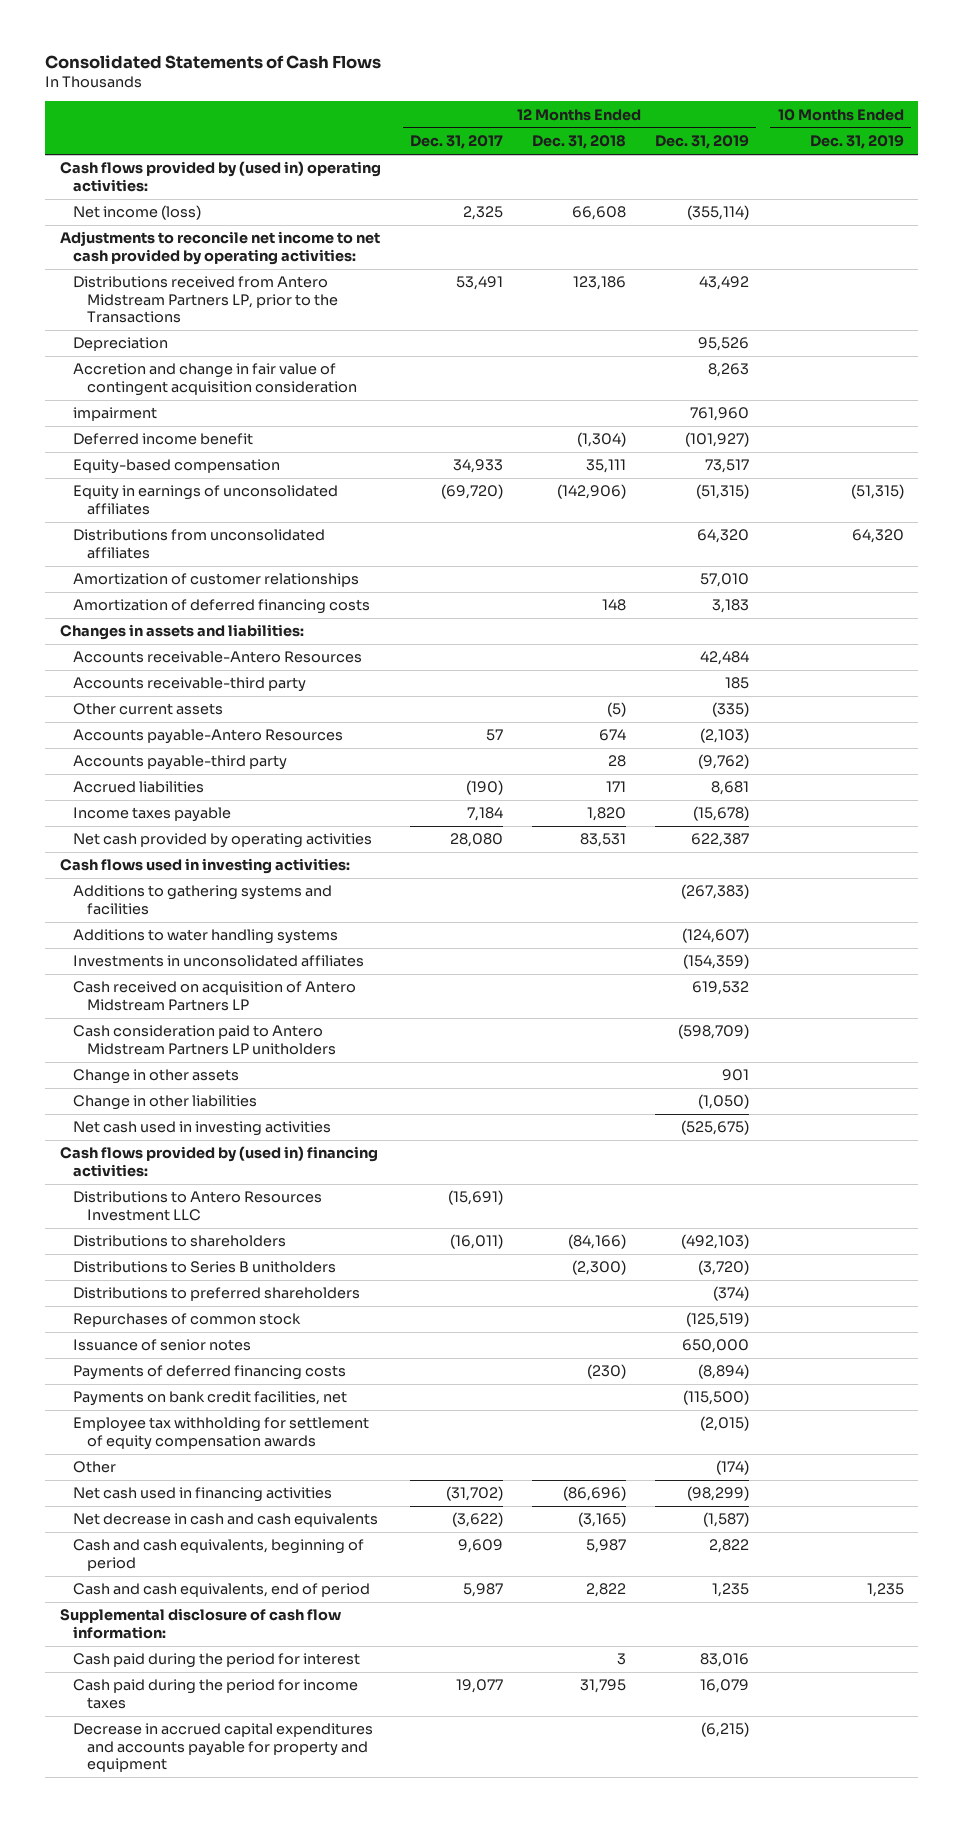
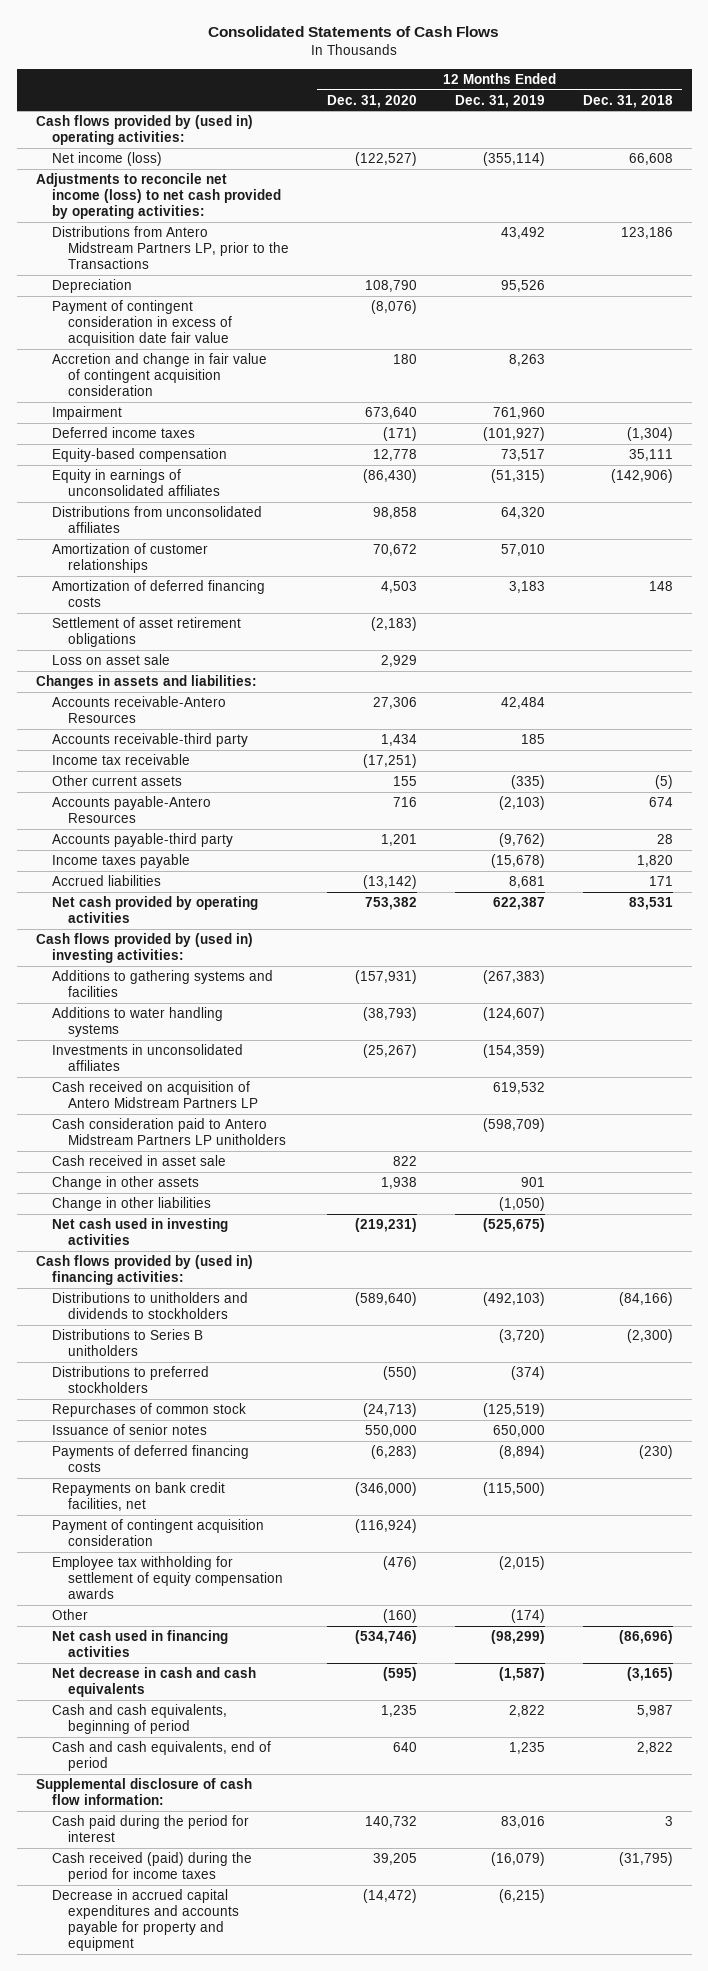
- | 12 Months Ended Dec. 31, 2017 | 12 Months Ended Dec. 31, 2018 | 12 Months Ended Dec. 31, 2019 | 10 Months Ended Dec. 31, 2019
+ | 12 Months Ended Dec. 31, 2020 | 12 Months Ended Dec. 31, 2019 | 12 Months Ended Dec. 31, 2018
- Adjustments to reconcile net income to net cash provided by operating activities:
- Distributions received from Antero Midstream Partners LP, prior to the Transactions | 53,491 | 123,186 | 43,492 |
+ Adjustments to reconcile net income (loss) to net cash provided by operating activities:
+ Distributions from Antero Midstream Partners LP, prior to the Transactions | | 43,492 | 123,186
+ Payment of contingent consideration in excess of acquisition date fair value | (8,076) | |
- impairment | | | 761,960 |
- Deferred income benefit | | (1,304) | (101,927) |
+ Impairment | 673,640 | 761,960 |
+ Deferred income taxes | (171) | (101,927) | (1,304)
+ Settlement of asset retirement obligations | (2,183) | |
+ Loss on asset sale | 2,929 | |
+ Income tax receivable | (17,251) | |
moved down: Accrued liabilities | (13,142) | 8,681 | 171
- Cash flows used in investing activities:
+ Cash flows provided by (used in) investing activities:
+ Cash received in asset sale | 822 | |
- Distributions to Antero Resources Investment LLC | (15,691) | | |
- Distributions to shareholders | (16,011) | (84,166) | (492,103) |
+ Distributions to unitholders and dividends to stockholders | (589,640) | (492,103) | (84,166)
- Distributions to preferred shareholders | | | (374) |
+ Distributions to preferred stockholders | (550) | (374) |
- Payments on bank credit facilities, net | | | (115,500) |
+ Repayments on bank credit facilities, net | (346,000) | (115,500) |
+ Payment of contingent acquisition consideration | (116,924) | |
- Cash paid during the period for income taxes | 19,077 | 31,795 | 16,079 |
+ Cash received (paid) during the period for income taxes | 39,205 | (16,079) | (31,795)

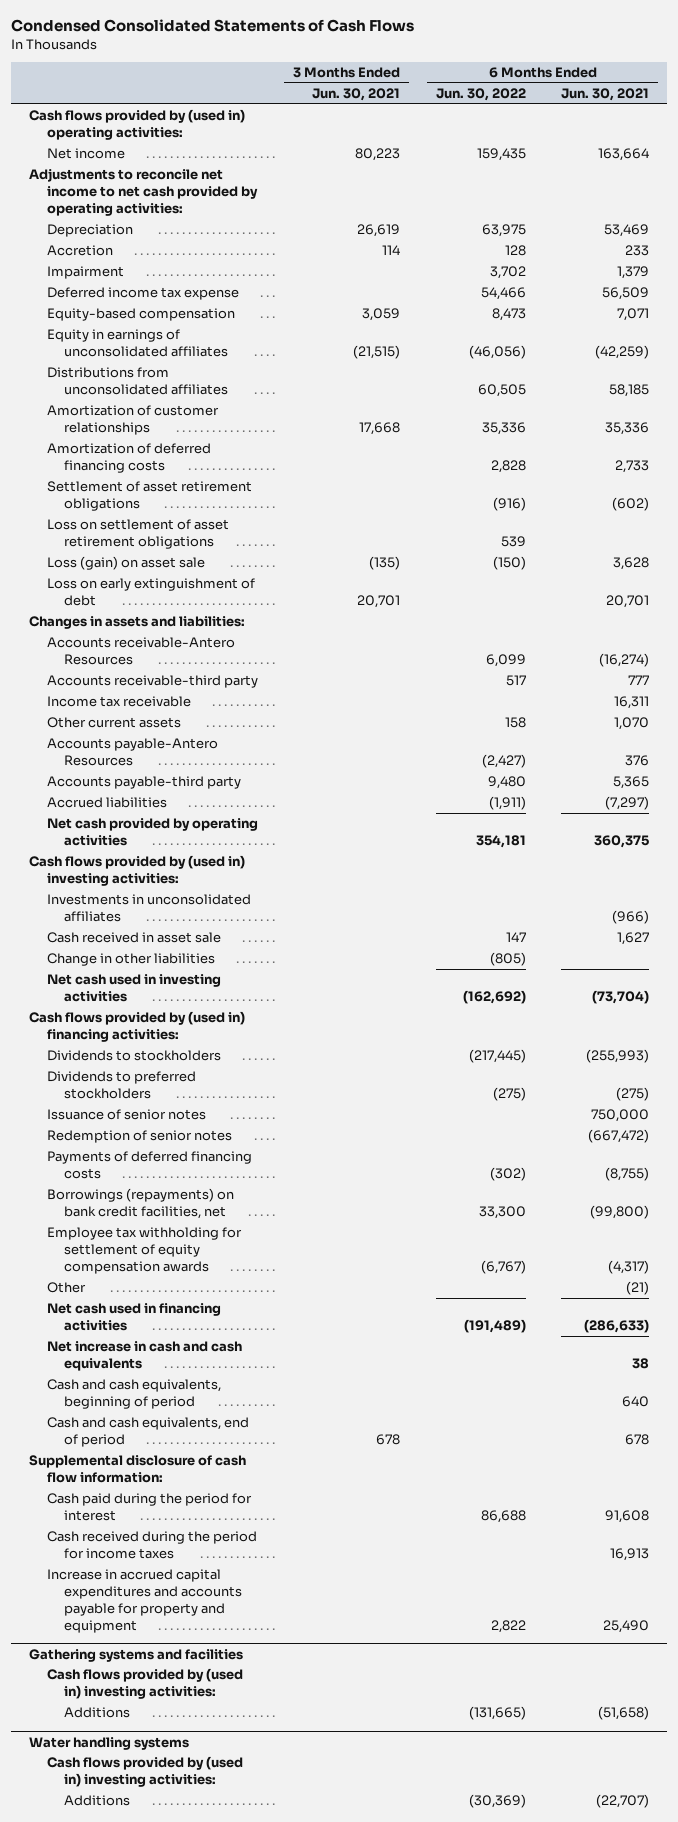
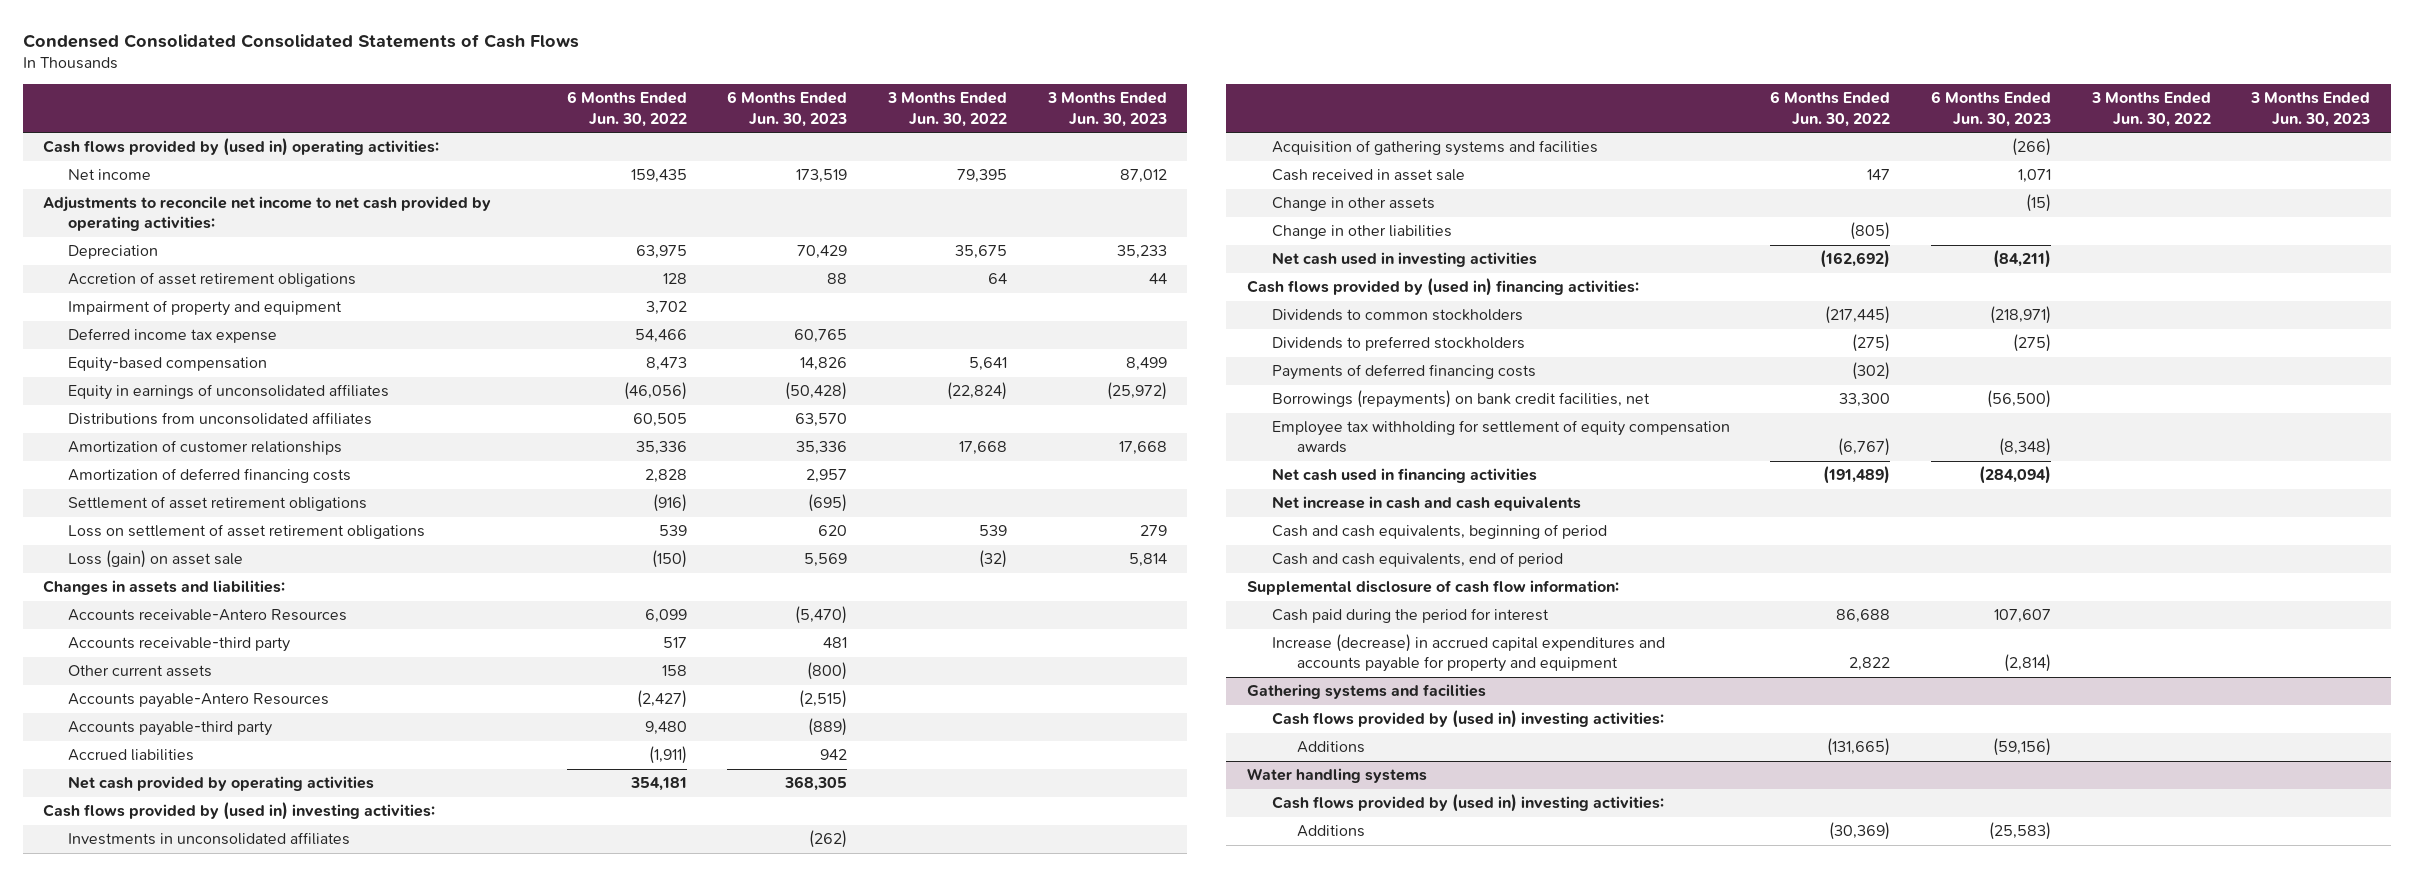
- Condensed Consolidated Statements of Cash Flows
+ Condensed Consolidated Consolidated Statements of Cash Flows
- | 3 Months Ended Jun. 30, 2021 | 6 Months Ended Jun. 30, 2022 | 6 Months Ended Jun. 30, 2021
+ | 6 Months Ended Jun. 30, 2022 | 6 Months Ended Jun. 30, 2023 | 3 Months Ended Jun. 30, 2022 | 3 Months Ended Jun. 30, 2023
- Accretion | 114 | 128 | 233
- Impairment | | 3,702 | 1,379
+ Accretion of asset retirement obligations | 128 | 88 | 64 | 44
+ Impairment of property and equipment | 3,702 | | |
- Loss on early extinguishment of debt | 20,701 | | 20,701
- Income tax receivable | | | 16,311
+ Acquisition of gathering systems and facilities | | (266) | |
+ Change in other assets | | (15) | |
- Dividends to stockholders | | (217,445) | (255,993)
+ Dividends to common stockholders | (217,445) | (218,971) | |
- Issuance of senior notes | | | 750,000
- Redemption of senior notes | | | (667,472)
- Other | | | (21)
- Cash received during the period for income taxes | | | 16,913
- Increase in accrued capital expenditures and accounts payable for property and equipment | | 2,822 | 25,490
+ Increase (decrease) in accrued capital expenditures and accounts payable for property and equipment | 2,822 | (2,814) | |

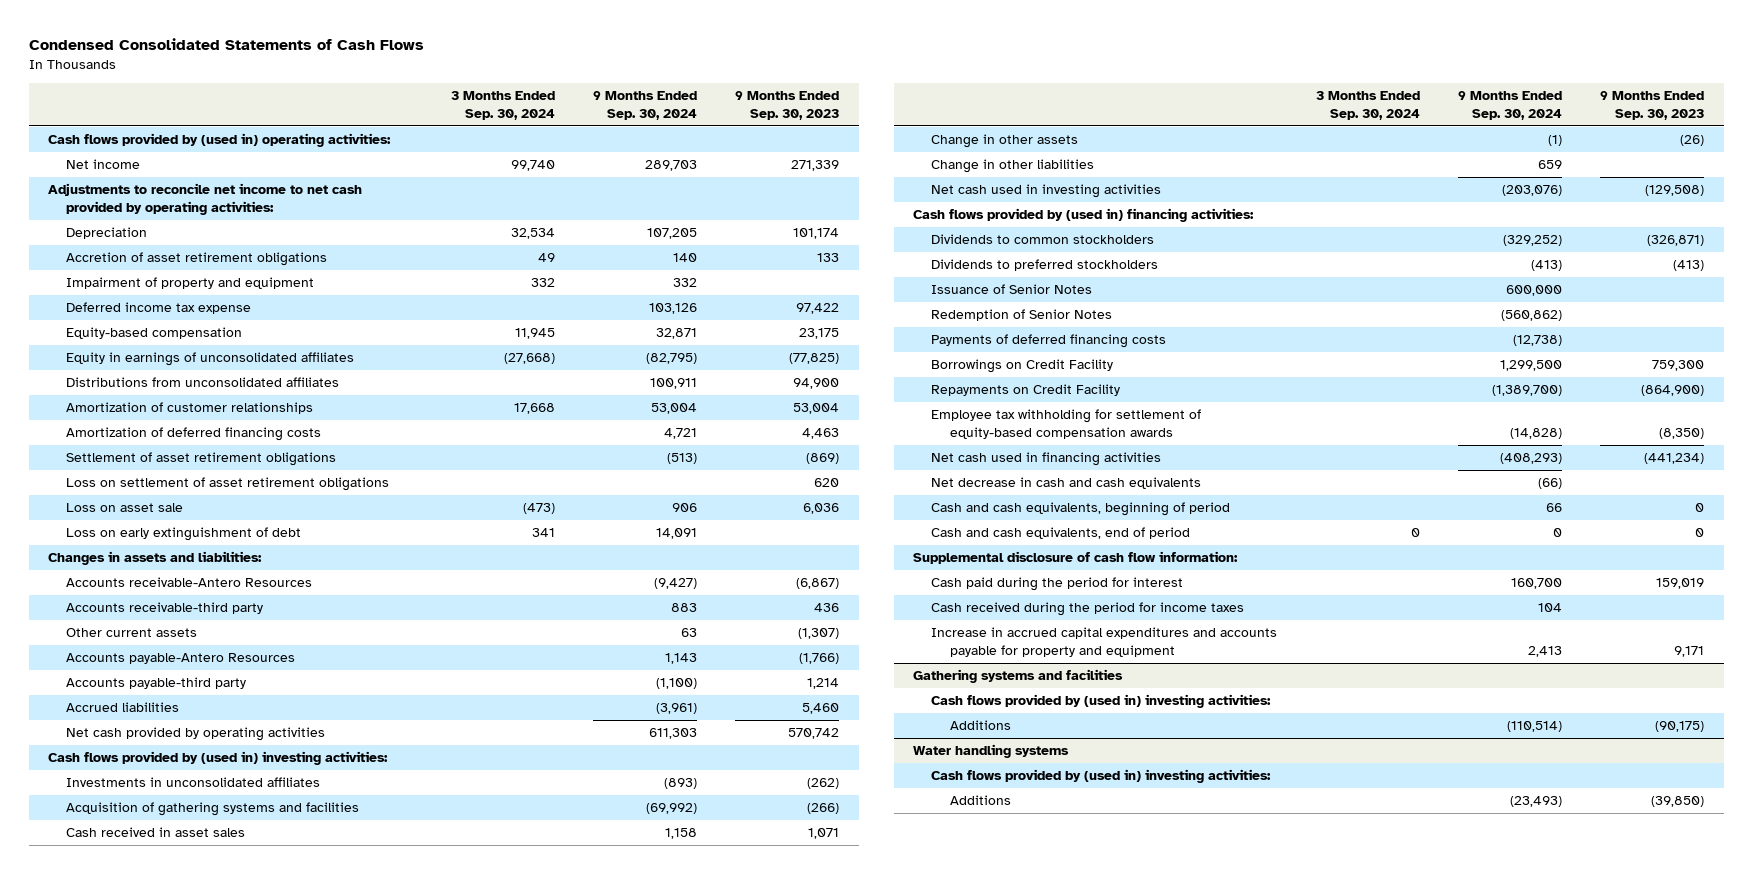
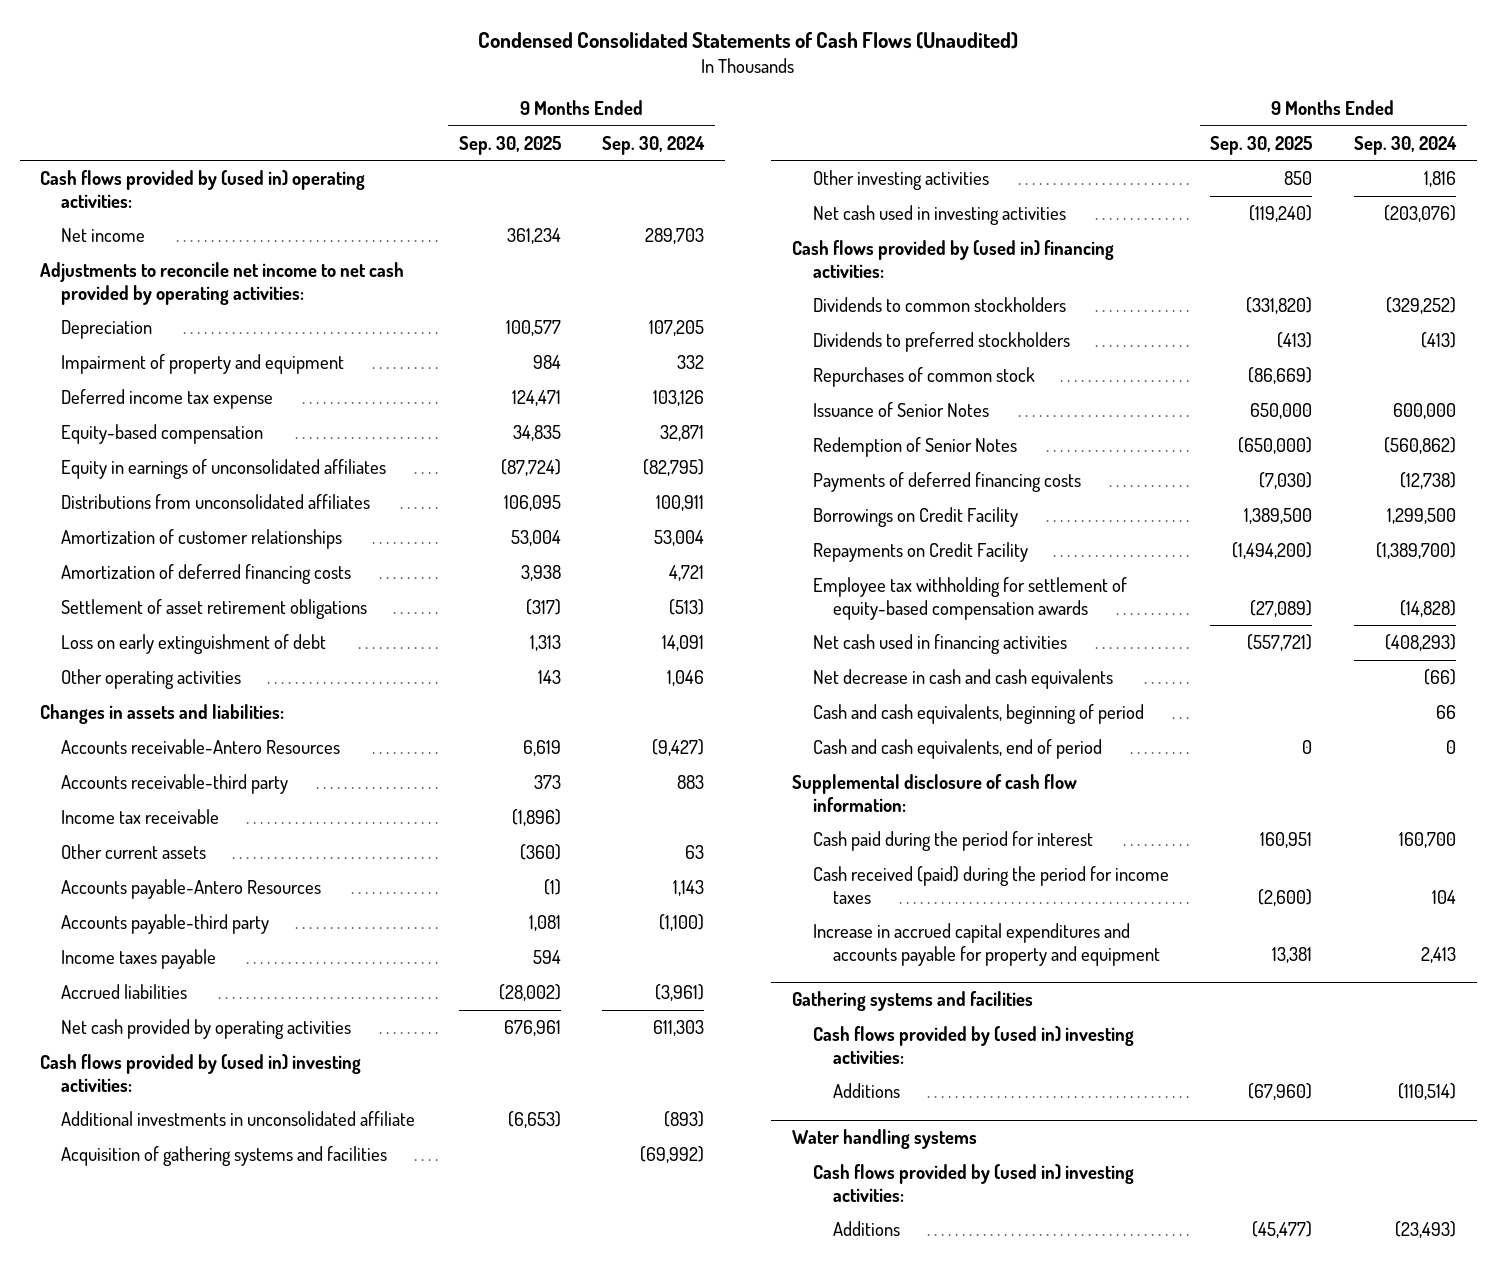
- Condensed Consolidated Statements of Cash Flows
+ Condensed Consolidated Statements of Cash Flows (Unaudited)
- | 3 Months Ended Sep. 30, 2024 | 9 Months Ended Sep. 30, 2024 | 9 Months Ended Sep. 30, 2023
+ | 9 Months Ended Sep. 30, 2025 | 9 Months Ended Sep. 30, 2024
- Accretion of asset retirement obligations | 49 | 140 | 133
- Loss on settlement of asset retirement obligations | | | 620
- Loss on asset sale | (473) | 906 | 6,036
+ Other operating activities | 143 | 1,046
+ Income tax receivable | (1,896) |
+ Income taxes payable | 594 |
- Investments in unconsolidated affiliates | | (893) | (262)
+ Additional investments in unconsolidated affiliate | (6,653) | (893)
- Cash received in asset sales | | 1,158 | 1,071
- Change in other assets | | (1) | (26)
- Change in other liabilities | | 659 |
+ Other investing activities | 850 | 1,816
+ Repurchases of common stock | (86,669) |
- Cash received during the period for income taxes | | 104 |
+ Cash received (paid) during the period for income taxes | (2,600) | 104

